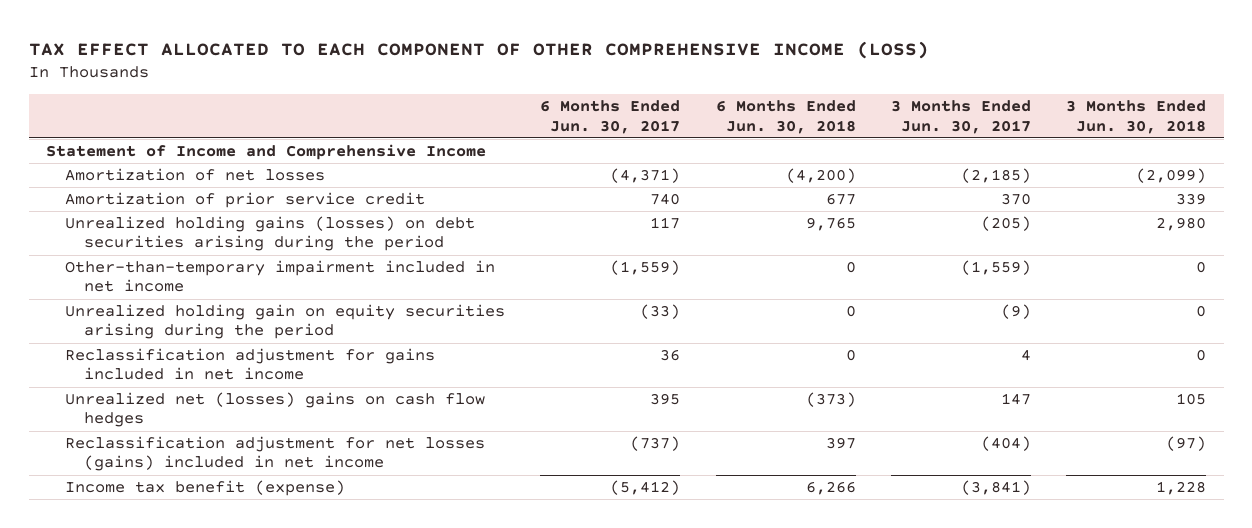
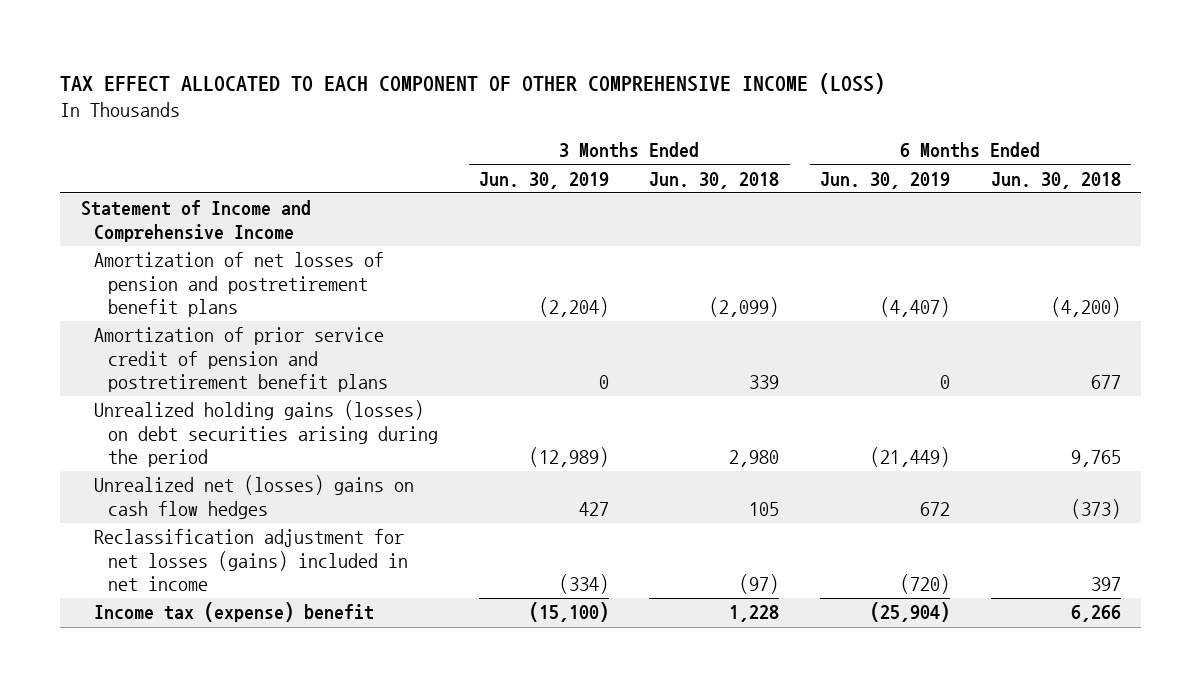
- | 6 Months Ended Jun. 30, 2017 | 6 Months Ended Jun. 30, 2018 | 3 Months Ended Jun. 30, 2017 | 3 Months Ended Jun. 30, 2018
+ | 3 Months Ended Jun. 30, 2019 | 3 Months Ended Jun. 30, 2018 | 6 Months Ended Jun. 30, 2019 | 6 Months Ended Jun. 30, 2018
- Amortization of net losses | (4,371) | (4,200) | (2,185) | (2,099)
- Amortization of prior service credit | 740 | 677 | 370 | 339
+ Amortization of net losses of pension and postretirement benefit plans | (2,204) | (2,099) | (4,407) | (4,200)
+ Amortization of prior service credit of pension and postretirement benefit plans | 0 | 339 | 0 | 677
- Other-than-temporary impairment included in net income | (1,559) | 0 | (1,559) | 0
- Unrealized holding gain on equity securities arising during the period | (33) | 0 | (9) | 0
- Reclassification adjustment for gains included in net income | 36 | 0 | 4 | 0
- Income tax benefit (expense) | (5,412) | 6,266 | (3,841) | 1,228
+ Income tax (expense) benefit | (15,100) | 1,228 | (25,904) | 6,266

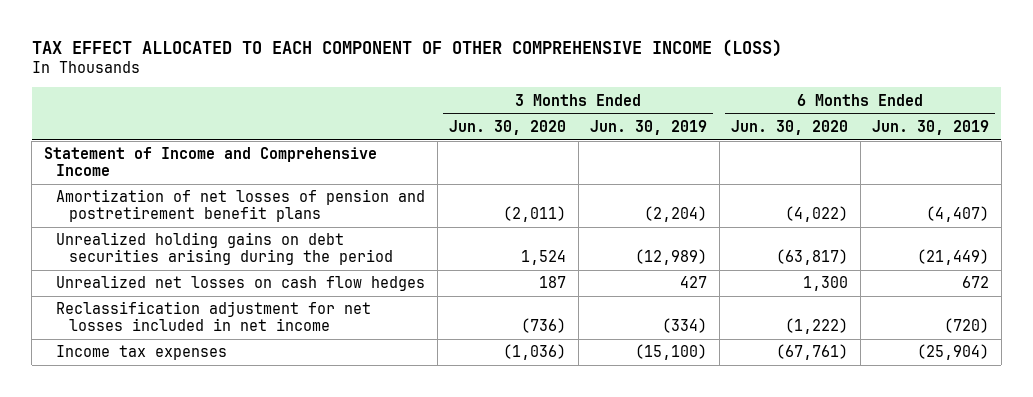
- | 3 Months Ended Jun. 30, 2019 | 3 Months Ended Jun. 30, 2018 | 6 Months Ended Jun. 30, 2019 | 6 Months Ended Jun. 30, 2018
+ | 3 Months Ended Jun. 30, 2020 | 3 Months Ended Jun. 30, 2019 | 6 Months Ended Jun. 30, 2020 | 6 Months Ended Jun. 30, 2019
- Amortization of prior service credit of pension and postretirement benefit plans | 0 | 339 | 0 | 677
- Unrealized holding gains (losses) on debt securities arising during the period | (12,989) | 2,980 | (21,449) | 9,765
- Unrealized net (losses) gains on cash flow hedges | 427 | 105 | 672 | (373)
- Reclassification adjustment for net losses (gains) included in net income | (334) | (97) | (720) | 397
- Income tax (expense) benefit | (15,100) | 1,228 | (25,904) | 6,266
+ Unrealized holding gains on debt securities arising during the period | 1,524 | (12,989) | (63,817) | (21,449)
+ Unrealized net losses on cash flow hedges | 187 | 427 | 1,300 | 672
+ Reclassification adjustment for net losses included in net income | (736) | (334) | (1,222) | (720)
+ Income tax expenses | (1,036) | (15,100) | (67,761) | (25,904)

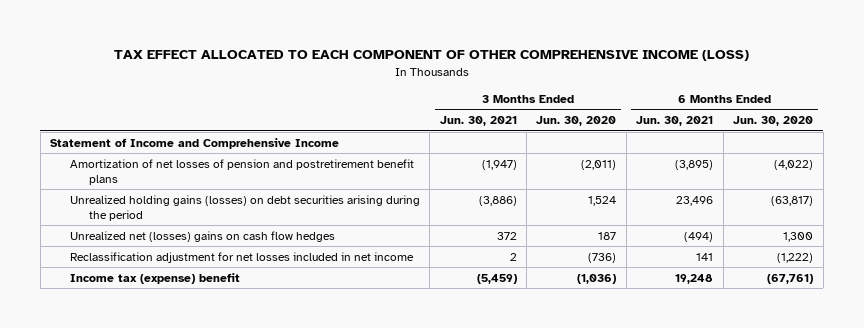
- | 3 Months Ended Jun. 30, 2020 | 3 Months Ended Jun. 30, 2019 | 6 Months Ended Jun. 30, 2020 | 6 Months Ended Jun. 30, 2019
+ | 3 Months Ended Jun. 30, 2021 | 3 Months Ended Jun. 30, 2020 | 6 Months Ended Jun. 30, 2021 | 6 Months Ended Jun. 30, 2020
- Unrealized holding gains on debt securities arising during the period | 1,524 | (12,989) | (63,817) | (21,449)
- Unrealized net losses on cash flow hedges | 187 | 427 | 1,300 | 672
+ Unrealized holding gains (losses) on debt securities arising during the period | (3,886) | 1,524 | 23,496 | (63,817)
+ Unrealized net (losses) gains on cash flow hedges | 372 | 187 | (494) | 1,300
- Income tax expenses | (1,036) | (15,100) | (67,761) | (25,904)
+ Income tax (expense) benefit | (5,459) | (1,036) | 19,248 | (67,761)

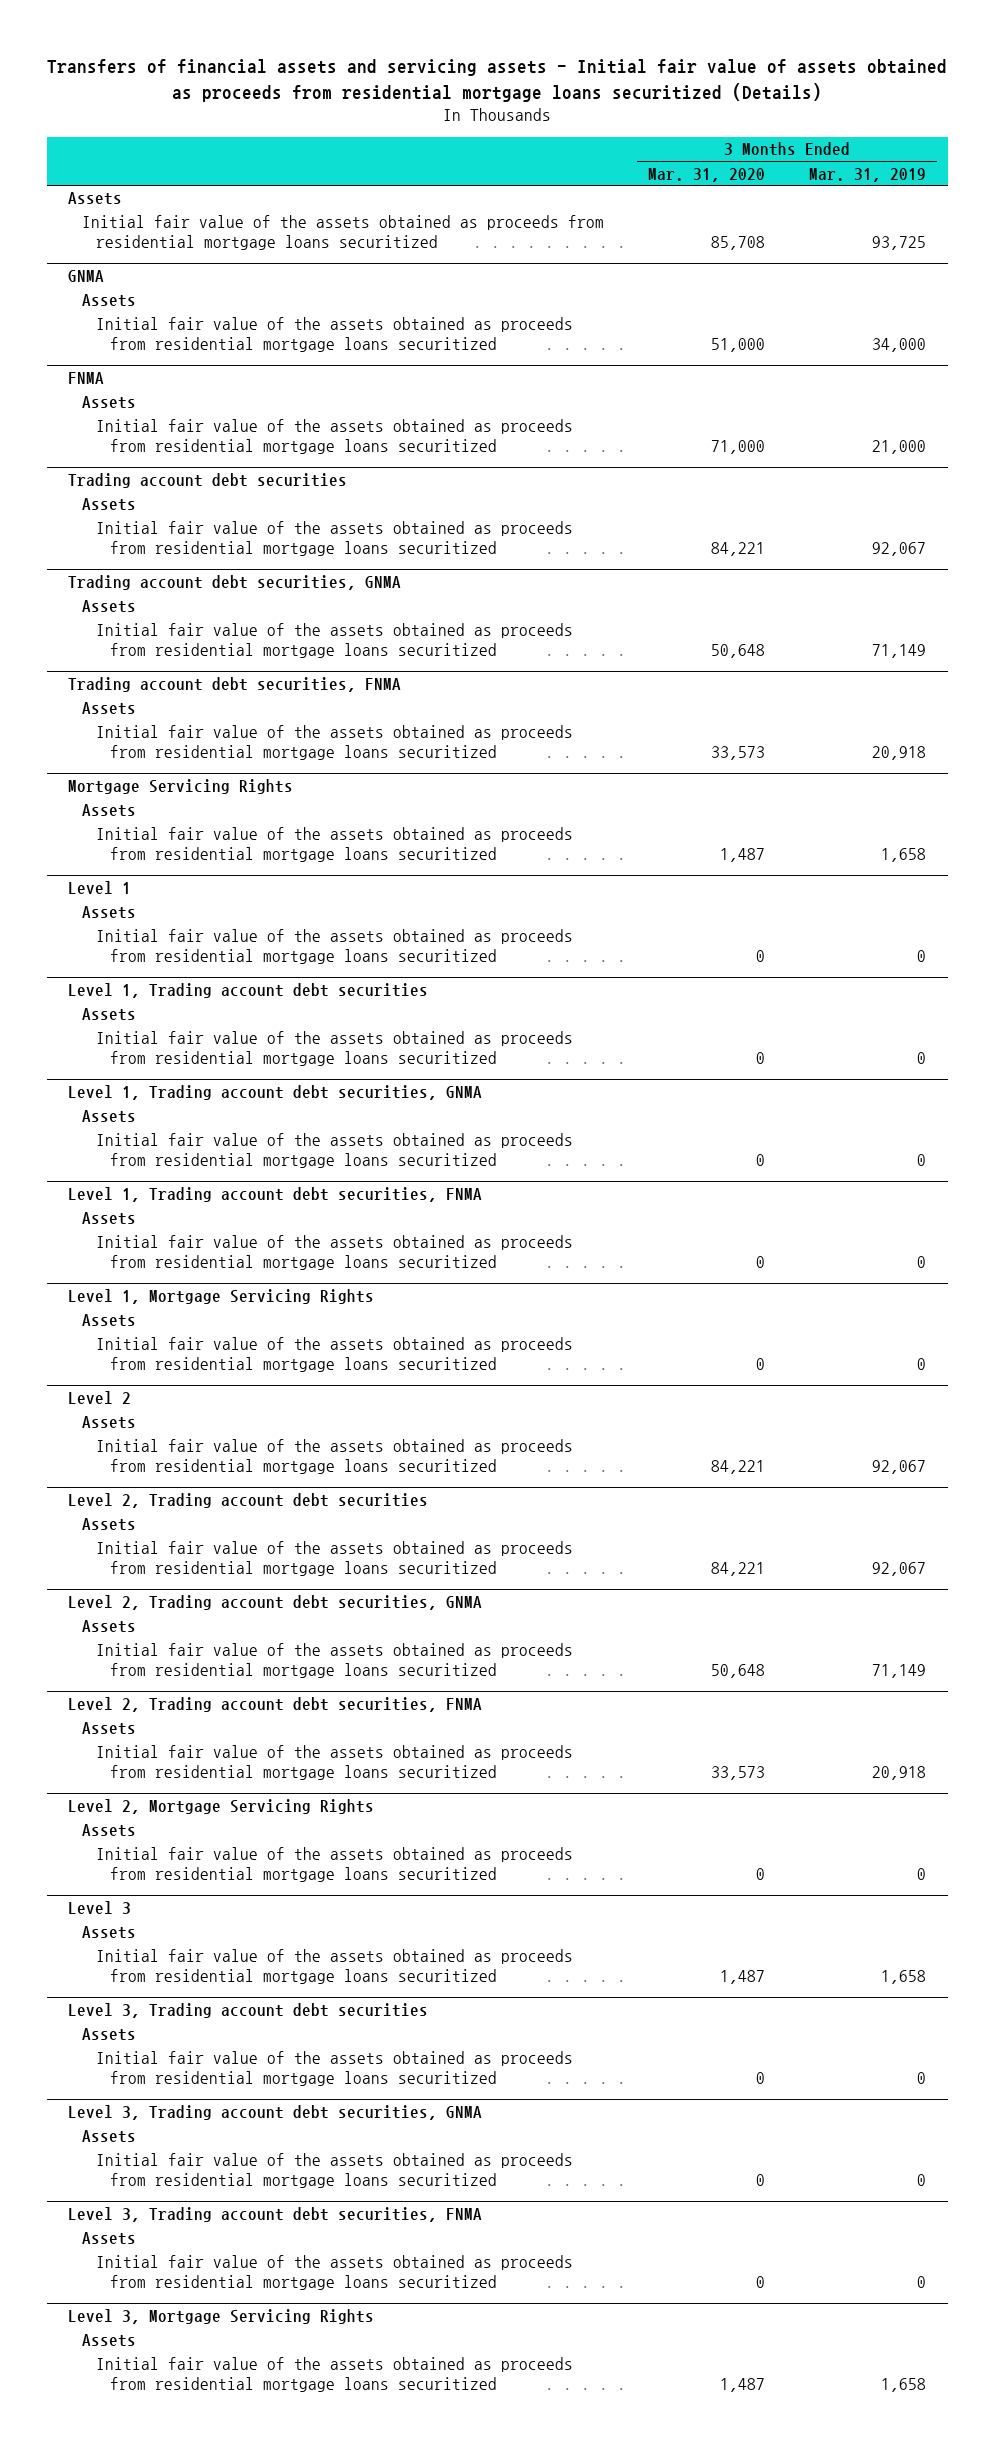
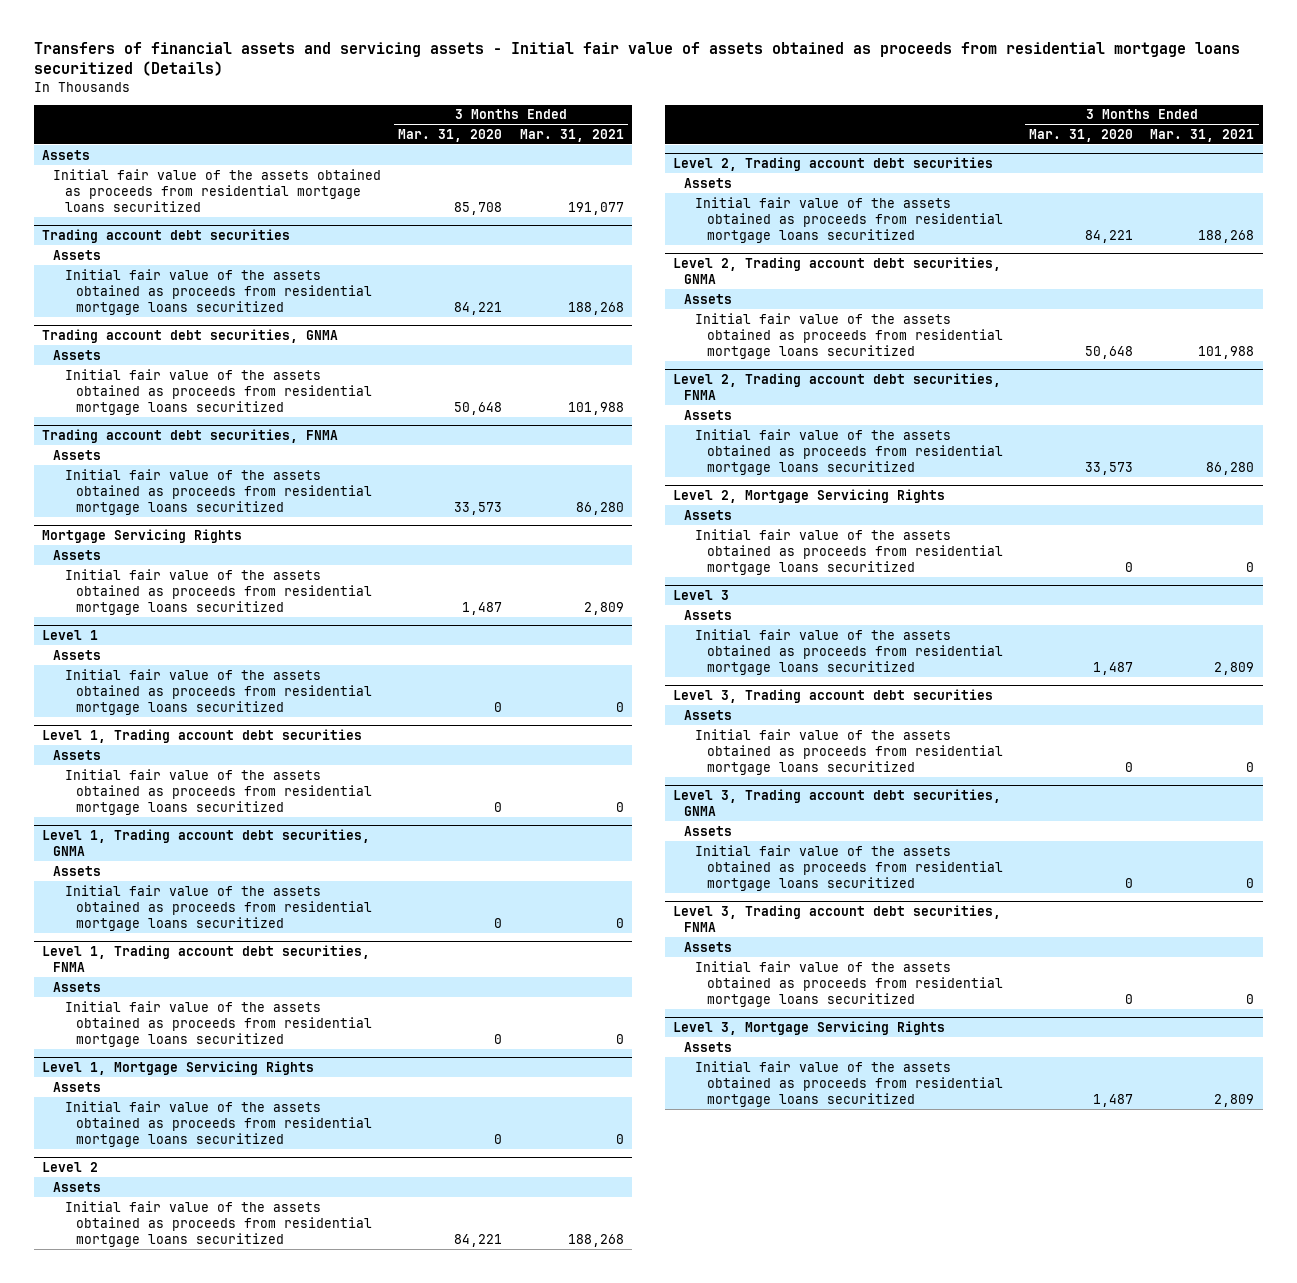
- | 3 Months Ended Mar. 31, 2020 | 3 Months Ended Mar. 31, 2019
+ | 3 Months Ended Mar. 31, 2020 | 3 Months Ended Mar. 31, 2021
- GNMA
- Assets
- Initial fair value of the assets obtained as proceeds from residential mortgage loans securitized | 51,000 | 34,000
- FNMA
- Assets
- Initial fair value of the assets obtained as proceeds from residential mortgage loans securitized | 71,000 | 21,000

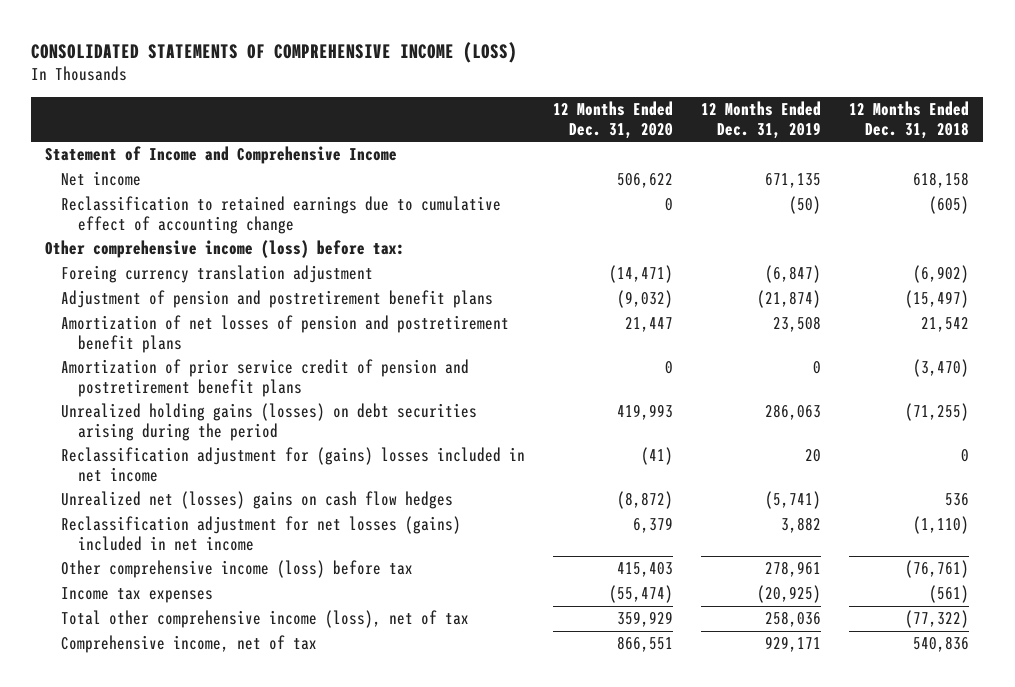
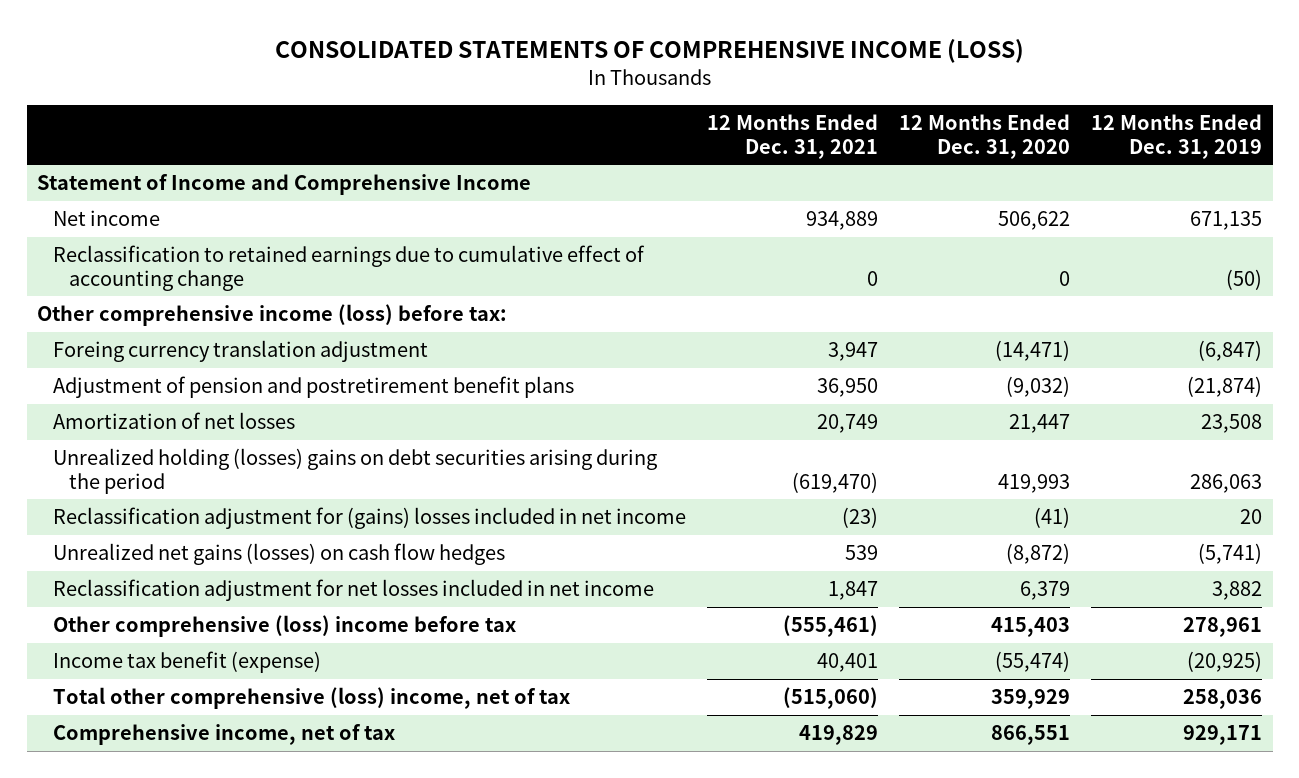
- | 12 Months Ended Dec. 31, 2020 | 12 Months Ended Dec. 31, 2019 | 12 Months Ended Dec. 31, 2018
+ | 12 Months Ended Dec. 31, 2021 | 12 Months Ended Dec. 31, 2020 | 12 Months Ended Dec. 31, 2019
- Amortization of net losses of pension and postretirement benefit plans | 21,447 | 23,508 | 21,542
- Amortization of prior service credit of pension and postretirement benefit plans | 0 | 0 | (3,470)
- Unrealized holding gains (losses) on debt securities arising during the period | 419,993 | 286,063 | (71,255)
+ Amortization of net losses | 20,749 | 21,447 | 23,508
+ Unrealized holding (losses) gains on debt securities arising during the period | (619,470) | 419,993 | 286,063
- Unrealized net (losses) gains on cash flow hedges | (8,872) | (5,741) | 536
- Reclassification adjustment for net losses (gains) included in net income | 6,379 | 3,882 | (1,110)
- Other comprehensive income (loss) before tax | 415,403 | 278,961 | (76,761)
- Income tax expenses | (55,474) | (20,925) | (561)
- Total other comprehensive income (loss), net of tax | 359,929 | 258,036 | (77,322)
+ Unrealized net gains (losses) on cash flow hedges | 539 | (8,872) | (5,741)
+ Reclassification adjustment for net losses included in net income | 1,847 | 6,379 | 3,882
+ Other comprehensive (loss) income before tax | (555,461) | 415,403 | 278,961
+ Income tax benefit (expense) | 40,401 | (55,474) | (20,925)
+ Total other comprehensive (loss) income, net of tax | (515,060) | 359,929 | 258,036

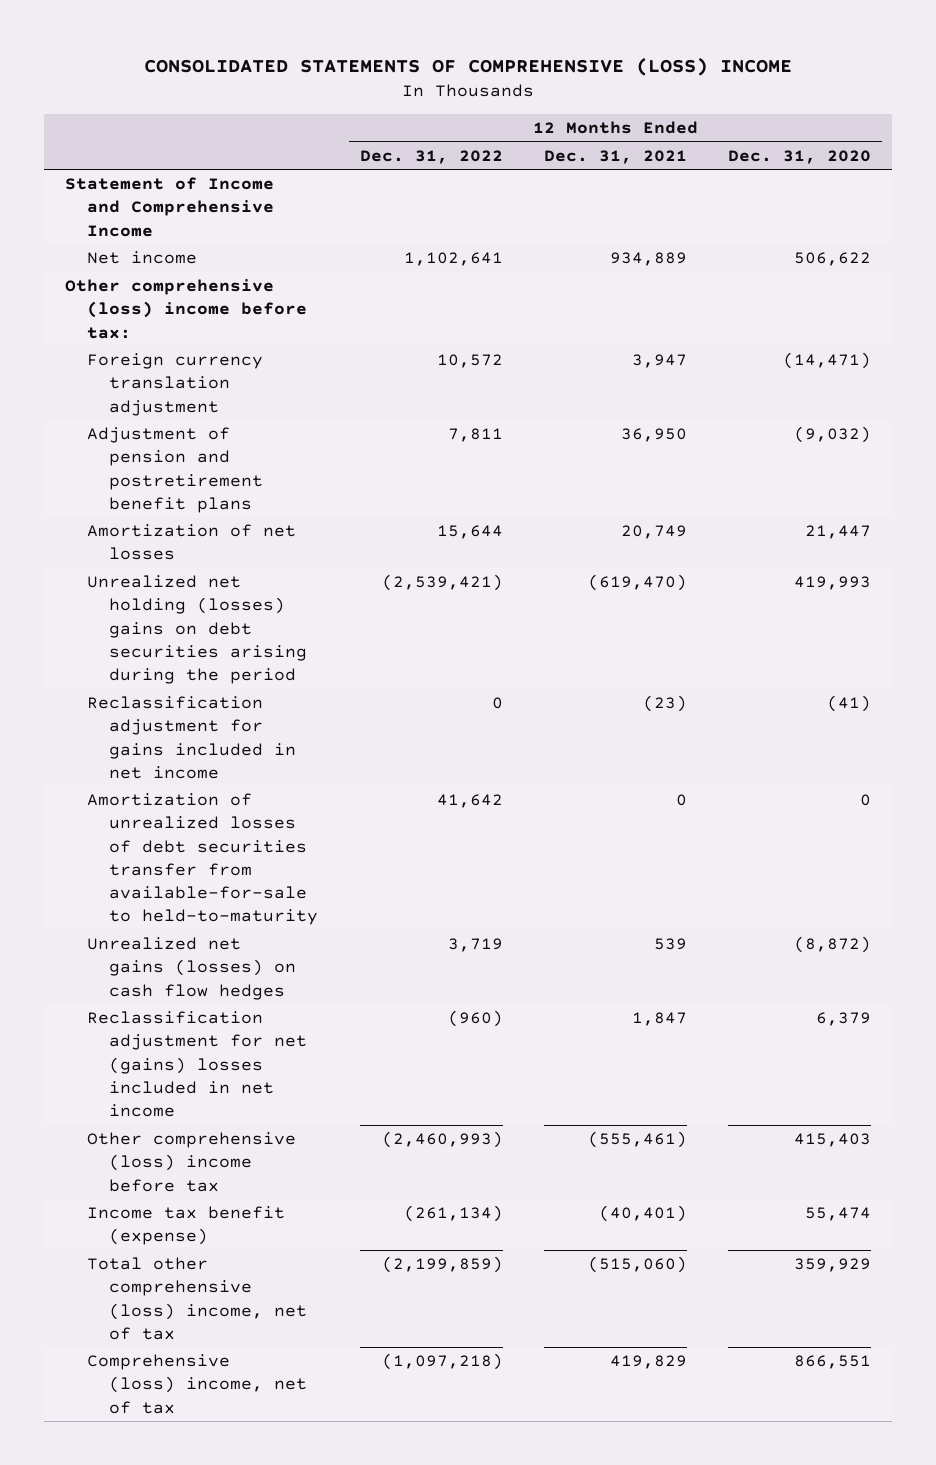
- CONSOLIDATED STATEMENTS OF COMPREHENSIVE INCOME (LOSS)
+ CONSOLIDATED STATEMENTS OF COMPREHENSIVE (LOSS) INCOME
- | 12 Months Ended Dec. 31, 2021 | 12 Months Ended Dec. 31, 2020 | 12 Months Ended Dec. 31, 2019
+ | 12 Months Ended Dec. 31, 2022 | 12 Months Ended Dec. 31, 2021 | 12 Months Ended Dec. 31, 2020
- Reclassification to retained earnings due to cumulative effect of accounting change | 0 | 0 | (50)
- Other comprehensive income (loss) before tax:
- Foreing currency translation adjustment | 3,947 | (14,471) | (6,847)
+ Other comprehensive (loss) income before tax:
+ Foreign currency translation adjustment | 10,572 | 3,947 | (14,471)
- Unrealized holding (losses) gains on debt securities arising during the period | (619,470) | 419,993 | 286,063
- Reclassification adjustment for (gains) losses included in net income | (23) | (41) | 20
+ Unrealized net holding (losses) gains on debt securities arising during the period | (2,539,421) | (619,470) | 419,993
+ Reclassification adjustment for gains included in net income | 0 | (23) | (41)
+ Amortization of unrealized losses of debt securities transfer from available-for-sale to held-to-maturity | 41,642 | 0 | 0
- Reclassification adjustment for net losses included in net income | 1,847 | 6,379 | 3,882
+ Reclassification adjustment for net (gains) losses included in net income | (960) | 1,847 | 6,379
- Income tax benefit (expense) | 40,401 | (55,474) | (20,925)
+ Income tax benefit (expense) | (261,134) | (40,401) | 55,474
- Comprehensive income, net of tax | 419,829 | 866,551 | 929,171
+ Comprehensive (loss) income, net of tax | (1,097,218) | 419,829 | 866,551

